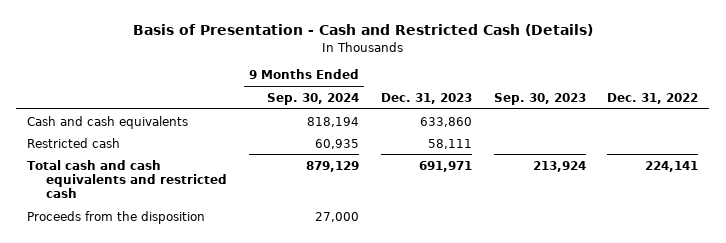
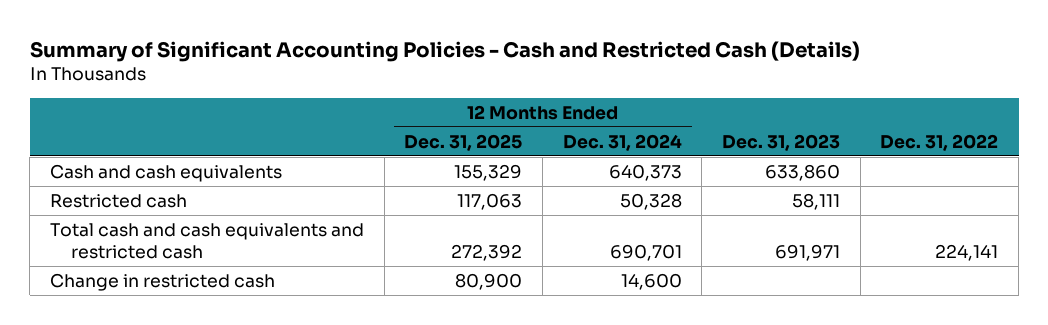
- Basis of Presentation - Cash and Restricted Cash (Details)
+ Summary of Significant Accounting Policies - Cash and Restricted Cash (Details)
- | 9 Months Ended Sep. 30, 2024 | Dec. 31, 2023 | Sep. 30, 2023 | Dec. 31, 2022
+ | 12 Months Ended Dec. 31, 2025 | 12 Months Ended Dec. 31, 2024 | Dec. 31, 2023 | Dec. 31, 2022
- Proceeds from the disposition | 27,000 | | |
+ Change in restricted cash | 80,900 | 14,600 | |

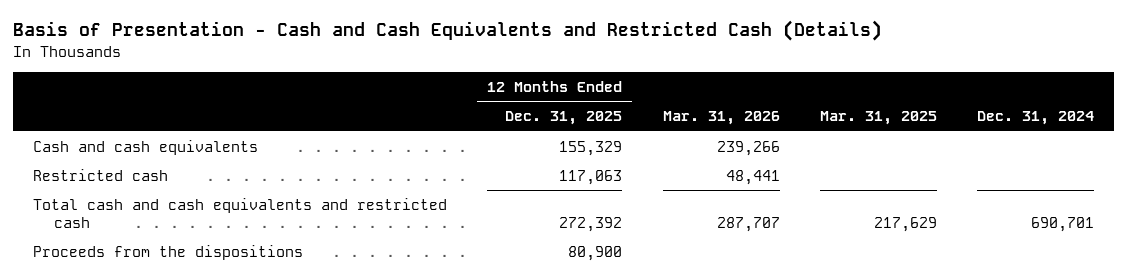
- Summary of Significant Accounting Policies - Cash and Restricted Cash (Details)
+ Basis of Presentation - Cash and Cash Equivalents and Restricted Cash (Details)
- | 12 Months Ended Dec. 31, 2025 | 12 Months Ended Dec. 31, 2024 | Dec. 31, 2023 | Dec. 31, 2022
+ | 12 Months Ended Dec. 31, 2025 | Mar. 31, 2026 | Mar. 31, 2025 | Dec. 31, 2024
- Change in restricted cash | 80,900 | 14,600 | |
+ Proceeds from the dispositions | 80,900 | | |

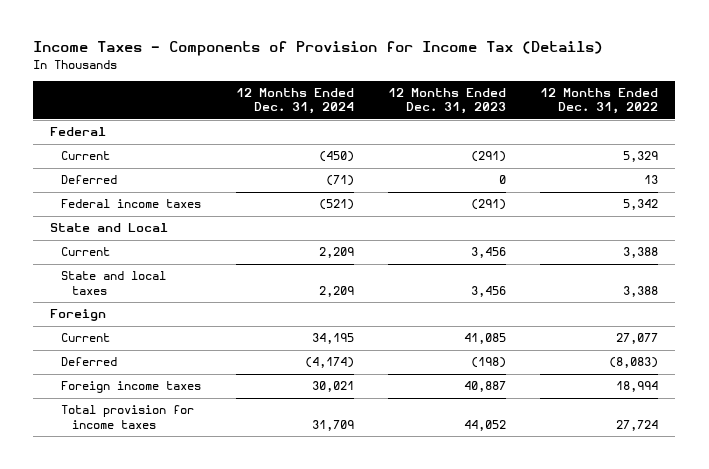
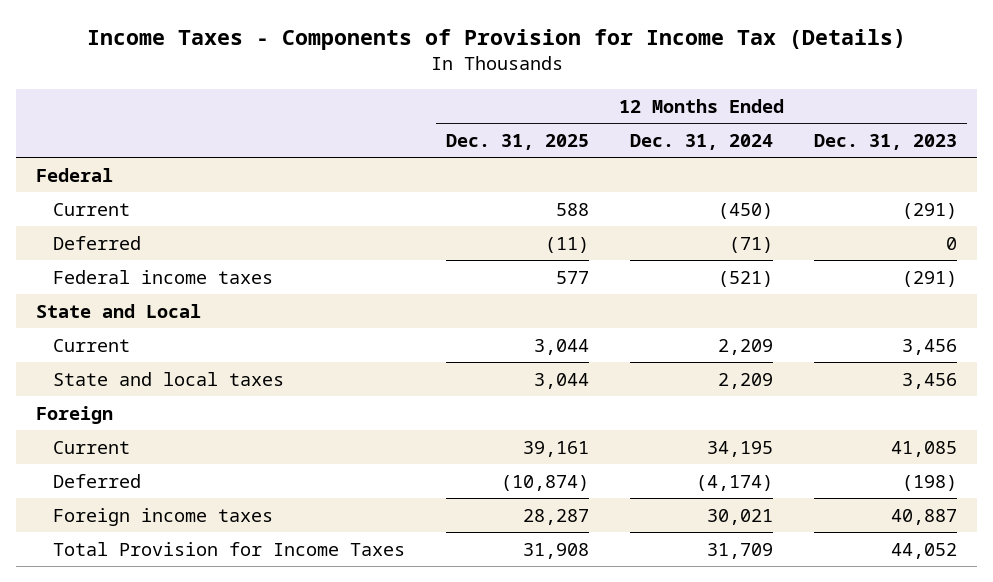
- | 12 Months Ended Dec. 31, 2024 | 12 Months Ended Dec. 31, 2023 | 12 Months Ended Dec. 31, 2022
+ | 12 Months Ended Dec. 31, 2025 | 12 Months Ended Dec. 31, 2024 | 12 Months Ended Dec. 31, 2023
- Total provision for income taxes | 31,709 | 44,052 | 27,724
+ Total Provision for Income Taxes | 31,908 | 31,709 | 44,052

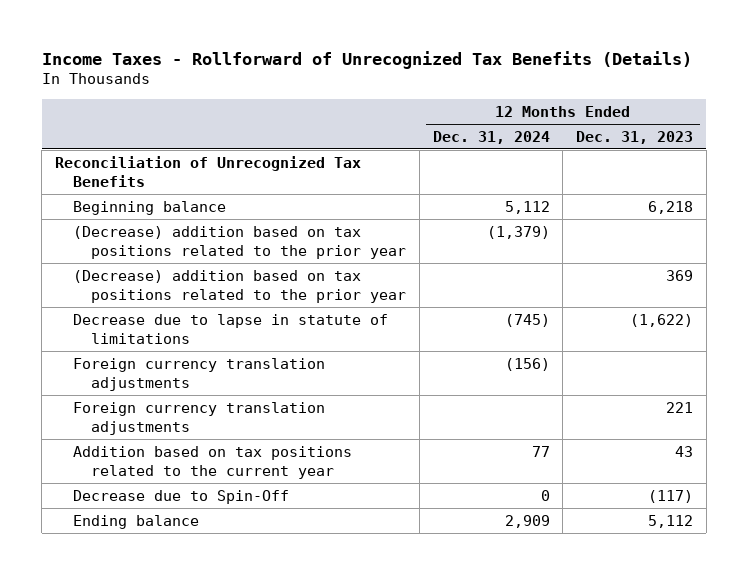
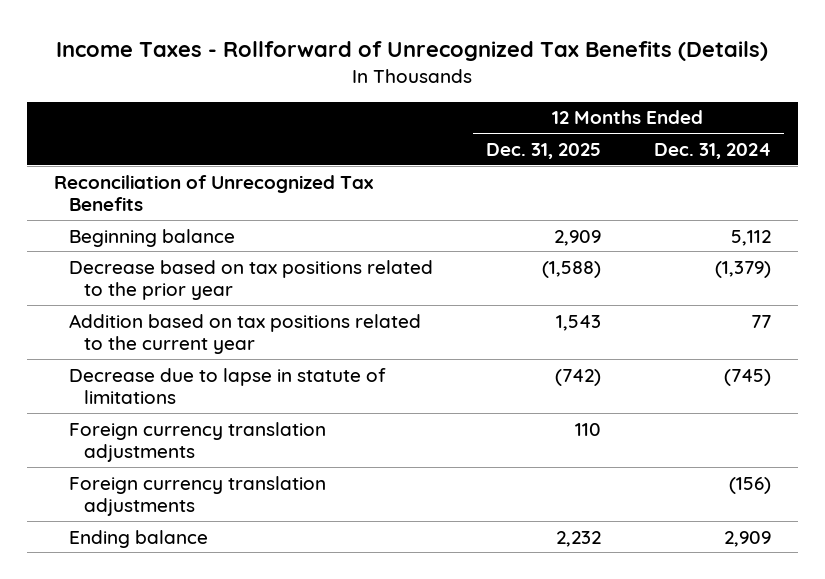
- | 12 Months Ended Dec. 31, 2024 | 12 Months Ended Dec. 31, 2023
+ | 12 Months Ended Dec. 31, 2025 | 12 Months Ended Dec. 31, 2024
- (Decrease) addition based on tax positions related to the prior year | (1,379) |
- (Decrease) addition based on tax positions related to the prior year | | 369
+ Decrease based on tax positions related to the prior year | (1,588) | (1,379)
moved up: Addition based on tax positions related to the current year | 1,543 | 77
- Decrease due to Spin-Off | 0 | (117)
moved down: Foreign currency translation adjustments | | (156)

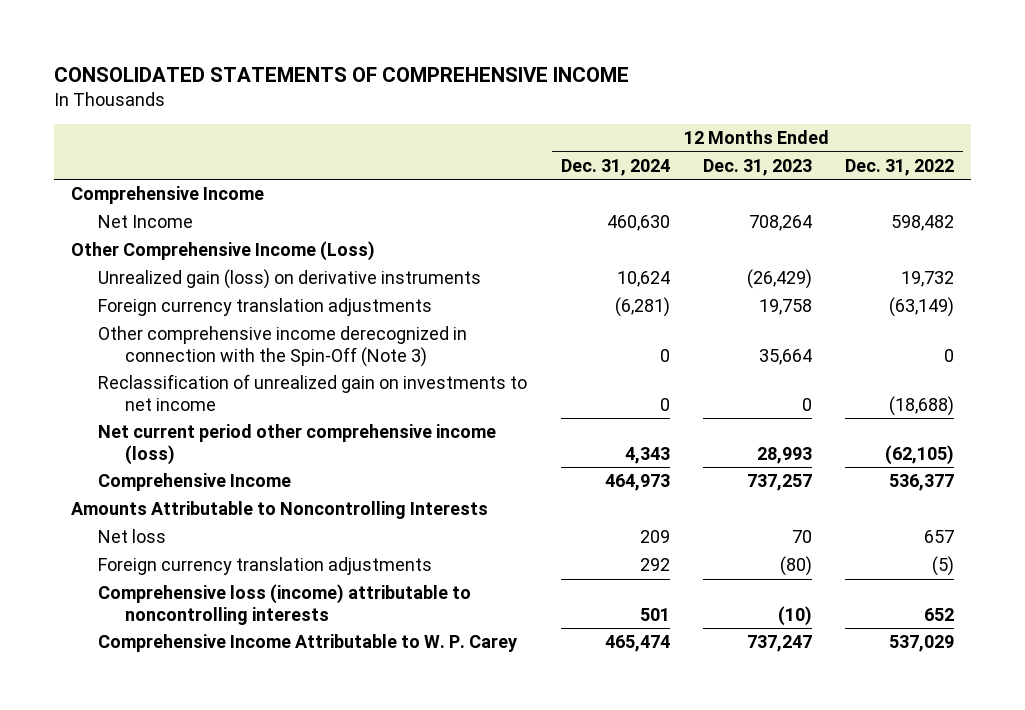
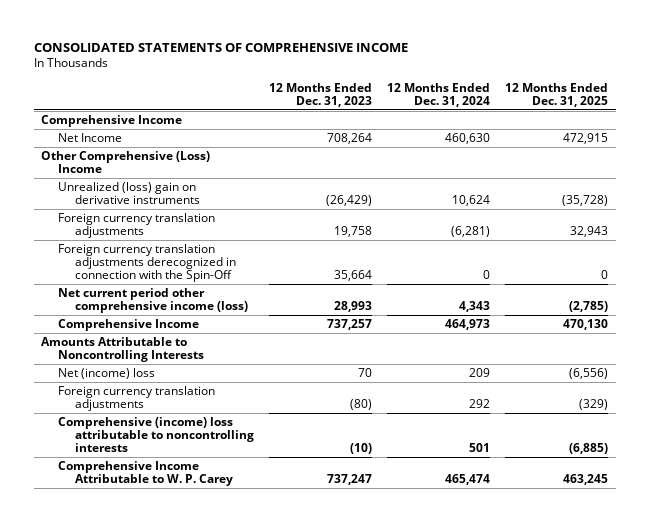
- | 12 Months Ended Dec. 31, 2024 | 12 Months Ended Dec. 31, 2023 | 12 Months Ended Dec. 31, 2022
+ | 12 Months Ended Dec. 31, 2023 | 12 Months Ended Dec. 31, 2024 | 12 Months Ended Dec. 31, 2025
- Other Comprehensive Income (Loss)
- Unrealized gain (loss) on derivative instruments | 10,624 | (26,429) | 19,732
+ Other Comprehensive (Loss) Income
+ Unrealized (loss) gain on derivative instruments | (26,429) | 10,624 | (35,728)
- Other comprehensive income derecognized in connection with the Spin-Off (Note 3) | 0 | 35,664 | 0
- Reclassification of unrealized gain on investments to net income | 0 | 0 | (18,688)
+ Foreign currency translation adjustments derecognized in connection with the Spin-Off | 35,664 | 0 | 0
- Net loss | 209 | 70 | 657
+ Net (income) loss | 70 | 209 | (6,556)
- Comprehensive loss (income) attributable to noncontrolling interests | 501 | (10) | 652
+ Comprehensive (income) loss attributable to noncontrolling interests | (10) | 501 | (6,885)

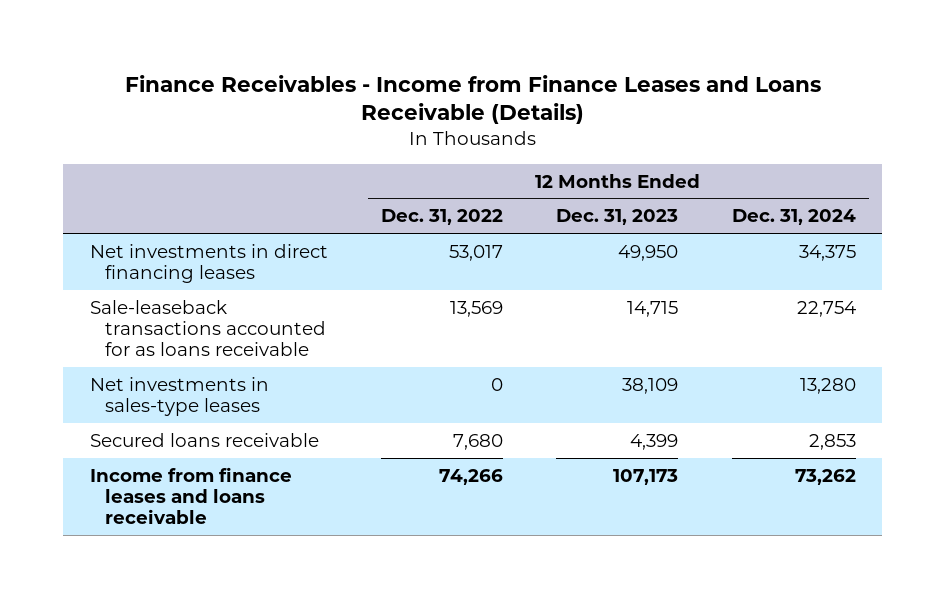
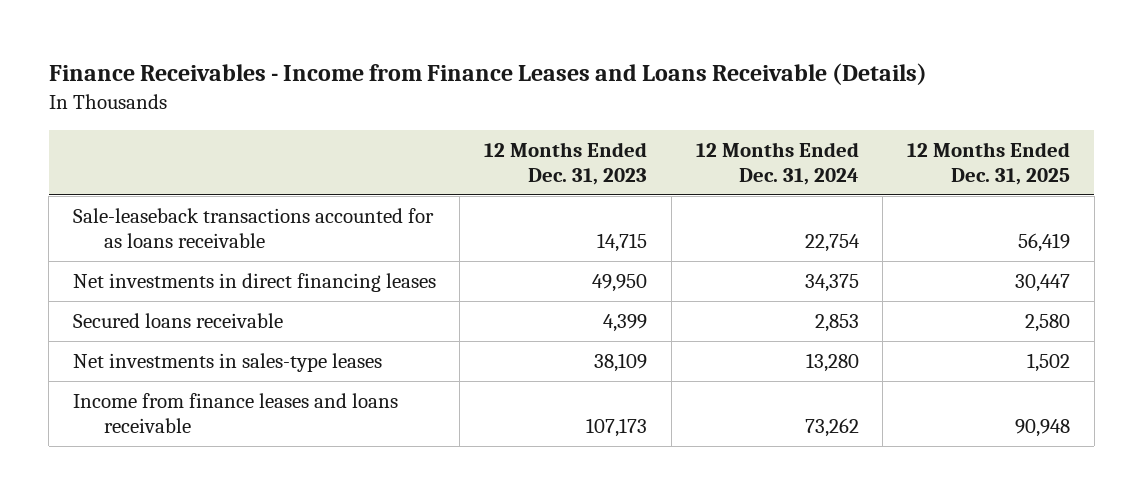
- | 12 Months Ended Dec. 31, 2022 | 12 Months Ended Dec. 31, 2023 | 12 Months Ended Dec. 31, 2024
+ | 12 Months Ended Dec. 31, 2023 | 12 Months Ended Dec. 31, 2024 | 12 Months Ended Dec. 31, 2025
moved down: Net investments in direct financing leases | 49,950 | 34,375 | 30,447
moved down: Net investments in sales-type leases | 38,109 | 13,280 | 1,502

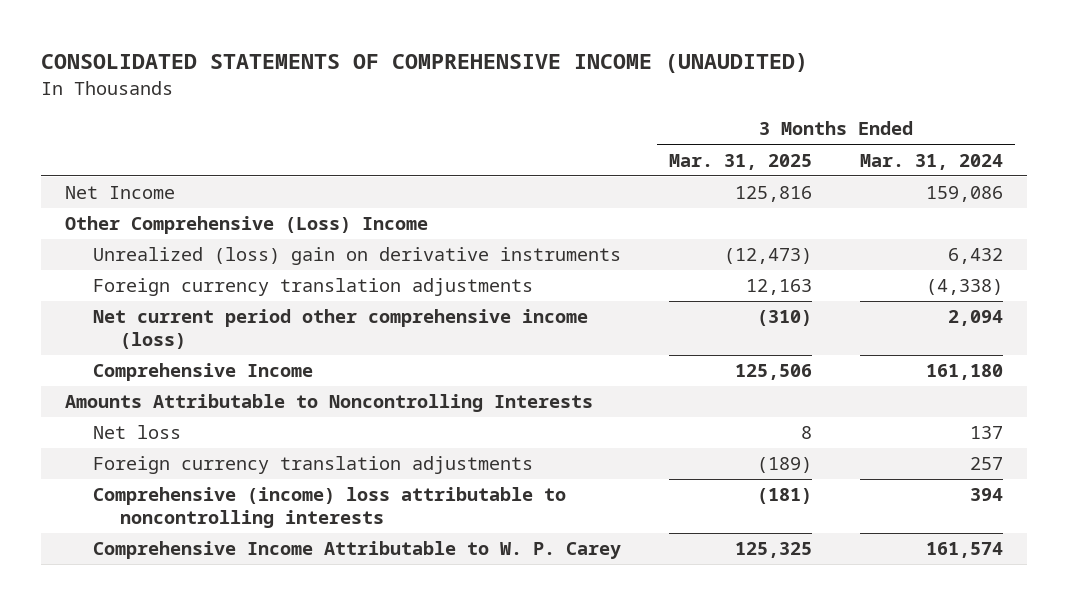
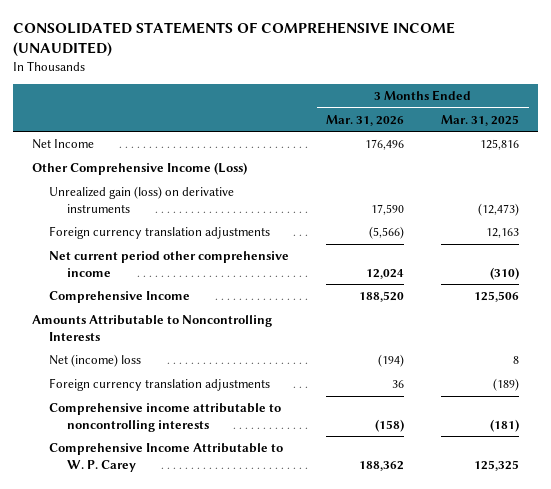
- | 3 Months Ended Mar. 31, 2025 | 3 Months Ended Mar. 31, 2024
+ | 3 Months Ended Mar. 31, 2026 | 3 Months Ended Mar. 31, 2025
- Other Comprehensive (Loss) Income
- Unrealized (loss) gain on derivative instruments | (12,473) | 6,432
+ Other Comprehensive Income (Loss)
+ Unrealized gain (loss) on derivative instruments | 17,590 | (12,473)
- Net current period other comprehensive income (loss) | (310) | 2,094
+ Net current period other comprehensive income | 12,024 | (310)
- Net loss | 8 | 137
+ Net (income) loss | (194) | 8
- Comprehensive (income) loss attributable to noncontrolling interests | (181) | 394
+ Comprehensive income attributable to noncontrolling interests | (158) | (181)

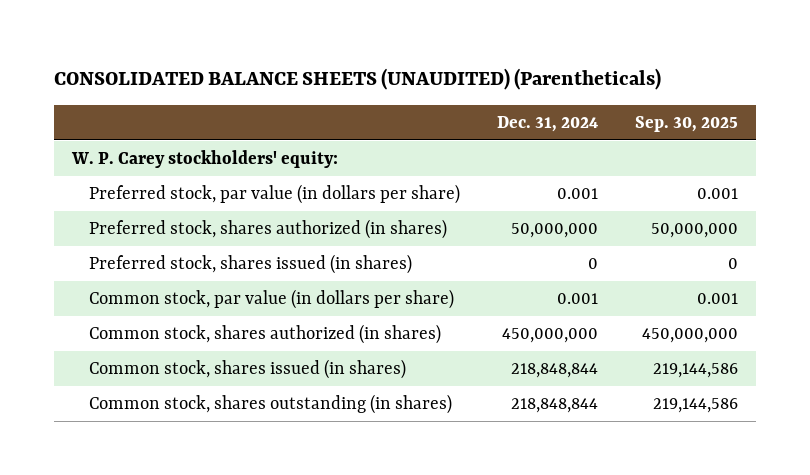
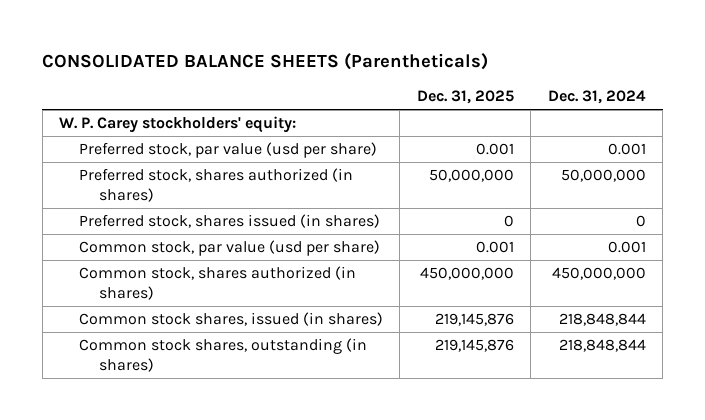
- CONSOLIDATED BALANCE SHEETS (UNAUDITED) (Parentheticals)
+ CONSOLIDATED BALANCE SHEETS (Parentheticals)
- | Dec. 31, 2024 | Sep. 30, 2025
+ | Dec. 31, 2025 | Dec. 31, 2024
- Preferred stock, par value (in dollars per share) | 0.001 | 0.001
+ Preferred stock, par value (usd per share) | 0.001 | 0.001
- Common stock, par value (in dollars per share) | 0.001 | 0.001
+ Common stock, par value (usd per share) | 0.001 | 0.001
- Common stock, shares issued (in shares) | 218,848,844 | 219,144,586
- Common stock, shares outstanding (in shares) | 218,848,844 | 219,144,586
+ Common stock shares, issued (in shares) | 219,145,876 | 218,848,844
+ Common stock shares, outstanding (in shares) | 219,145,876 | 218,848,844

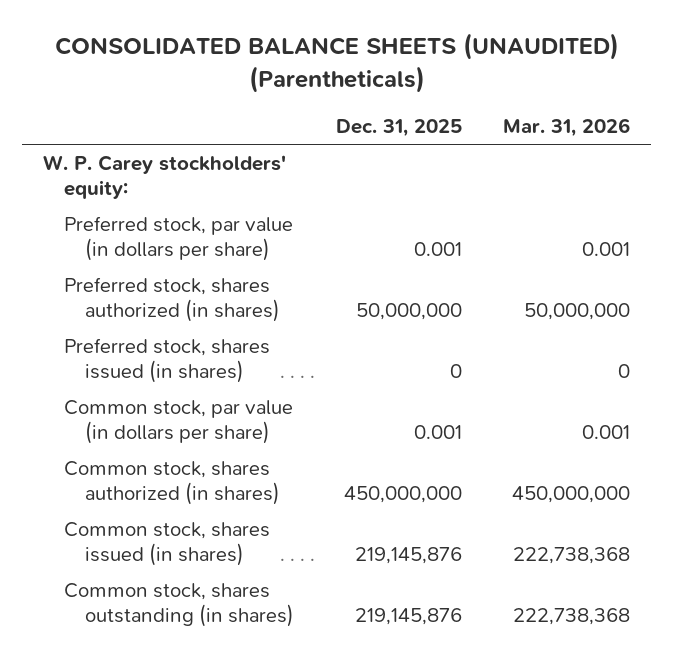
- CONSOLIDATED BALANCE SHEETS (Parentheticals)
+ CONSOLIDATED BALANCE SHEETS (UNAUDITED) (Parentheticals)
- | Dec. 31, 2025 | Dec. 31, 2024
+ | Dec. 31, 2025 | Mar. 31, 2026
- Preferred stock, par value (usd per share) | 0.001 | 0.001
+ Preferred stock, par value (in dollars per share) | 0.001 | 0.001
- Common stock, par value (usd per share) | 0.001 | 0.001
+ Common stock, par value (in dollars per share) | 0.001 | 0.001
- Common stock shares, issued (in shares) | 219,145,876 | 218,848,844
- Common stock shares, outstanding (in shares) | 219,145,876 | 218,848,844
+ Common stock, shares issued (in shares) | 219,145,876 | 222,738,368
+ Common stock, shares outstanding (in shares) | 219,145,876 | 222,738,368

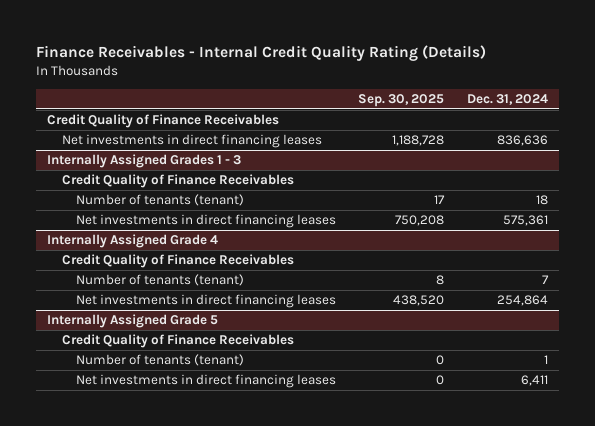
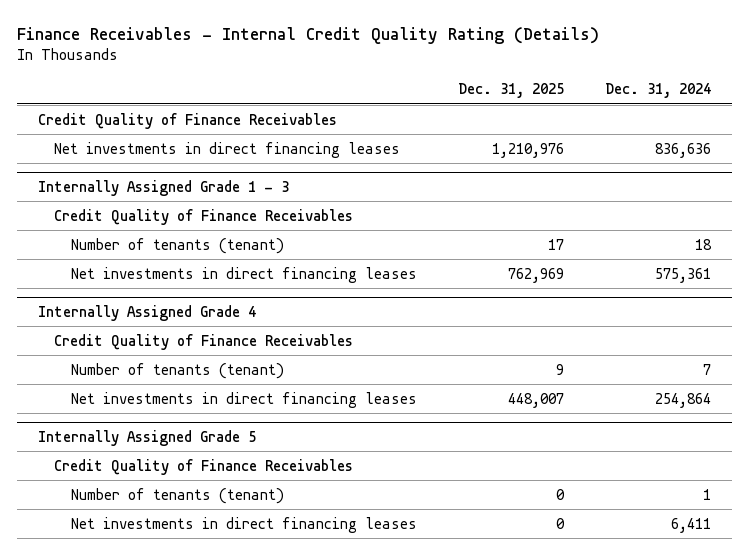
- | Sep. 30, 2025 | Dec. 31, 2024
+ | Dec. 31, 2025 | Dec. 31, 2024
- Internally Assigned Grades 1 - 3
+ Internally Assigned Grade 1 - 3

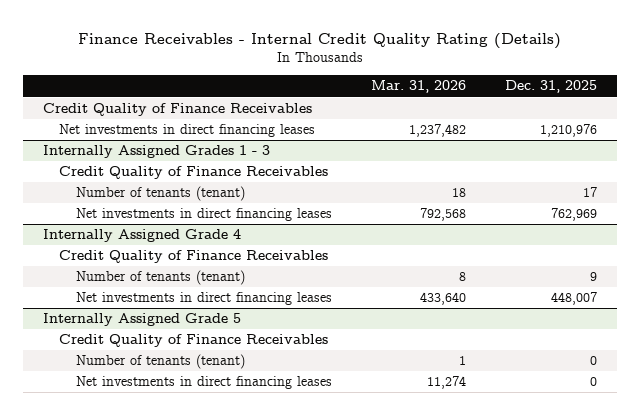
- | Dec. 31, 2025 | Dec. 31, 2024
+ | Mar. 31, 2026 | Dec. 31, 2025
- Internally Assigned Grade 1 - 3
+ Internally Assigned Grades 1 - 3

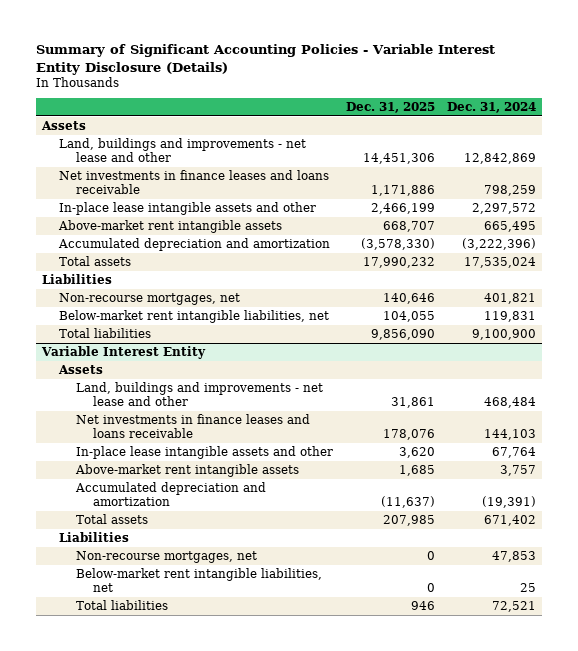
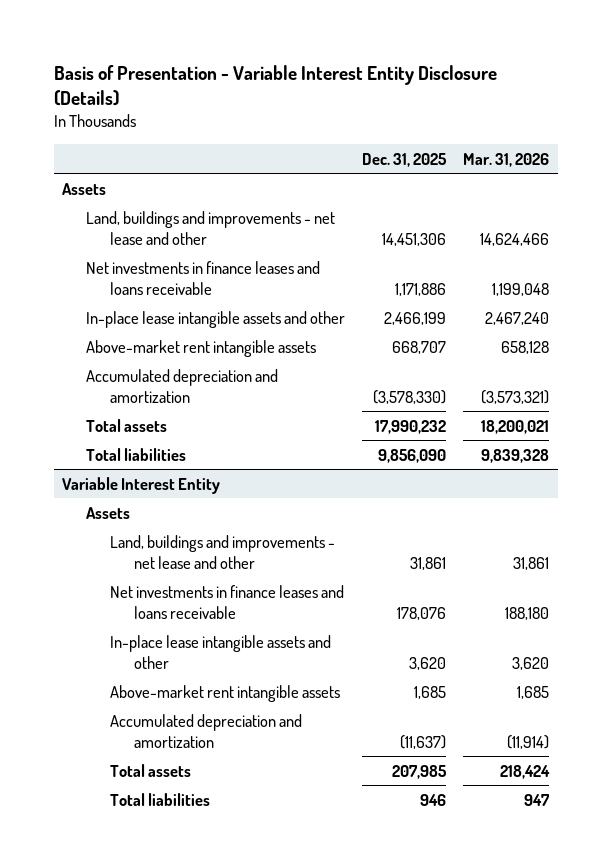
- Summary of Significant Accounting Policies - Variable Interest Entity Disclosure (Details)
+ Basis of Presentation - Variable Interest Entity Disclosure (Details)
- | Dec. 31, 2025 | Dec. 31, 2024
+ | Dec. 31, 2025 | Mar. 31, 2026
- Liabilities
- Non-recourse mortgages, net | 140,646 | 401,821
- Below-market rent intangible liabilities, net | 104,055 | 119,831
@ Variable Interest Entity
- Liabilities
- Non-recourse mortgages, net | 0 | 47,853
- Below-market rent intangible liabilities, net | 0 | 25

